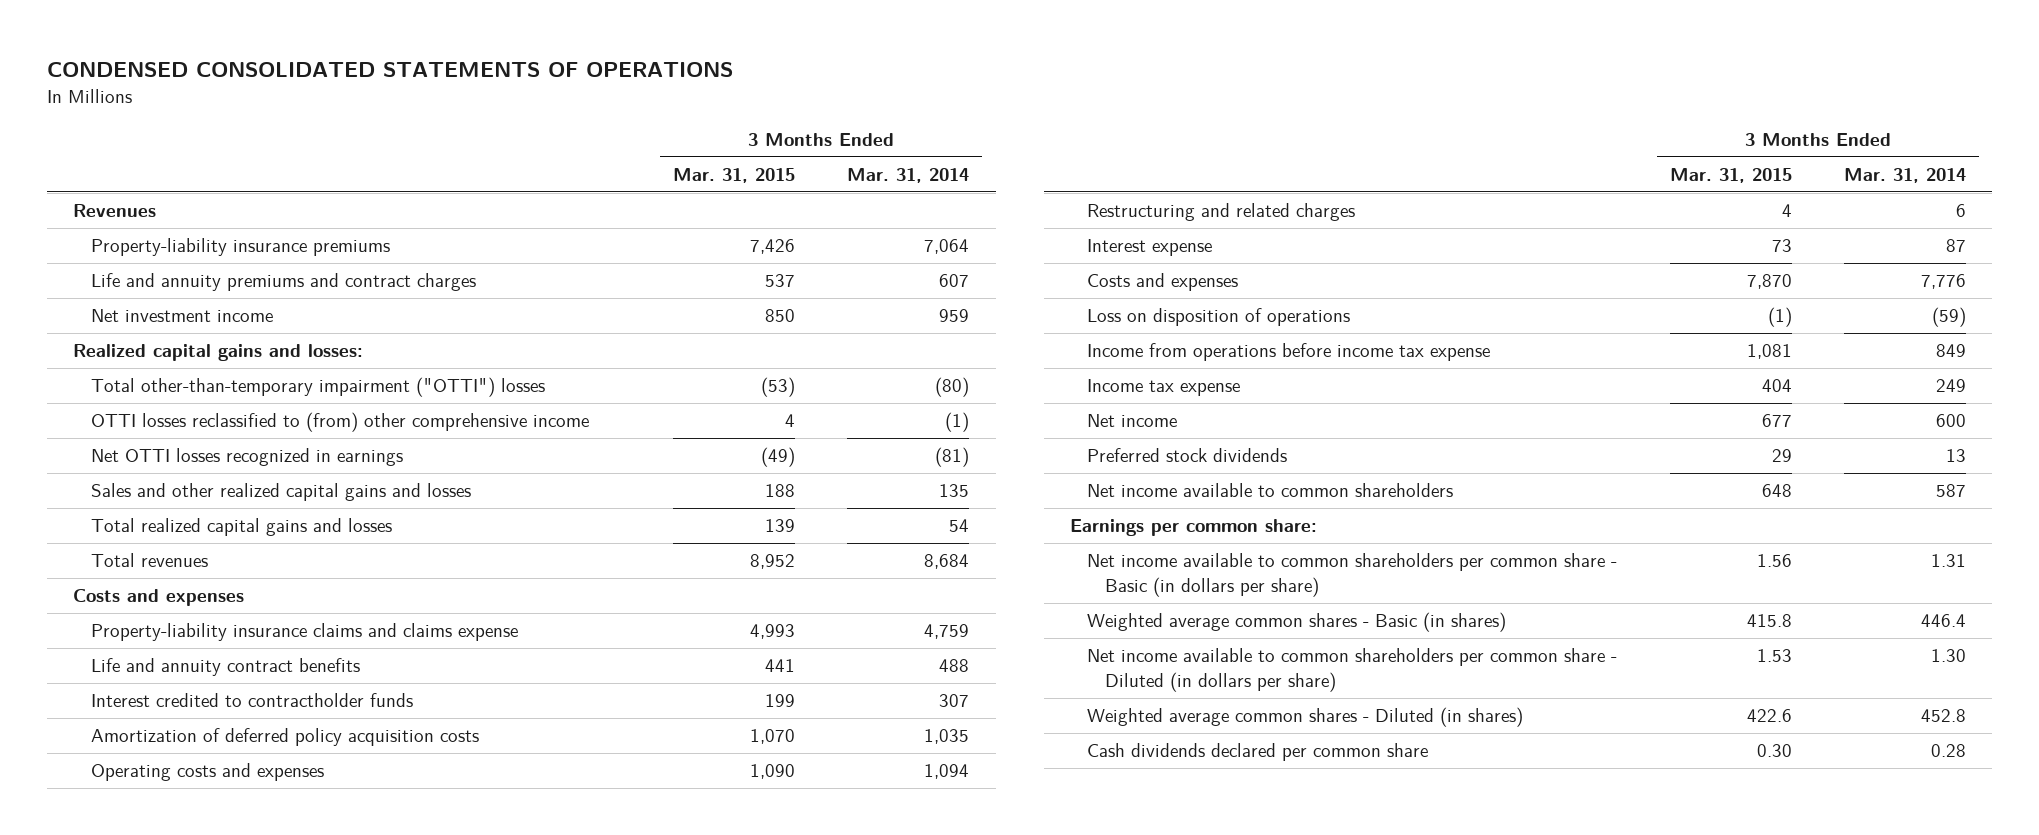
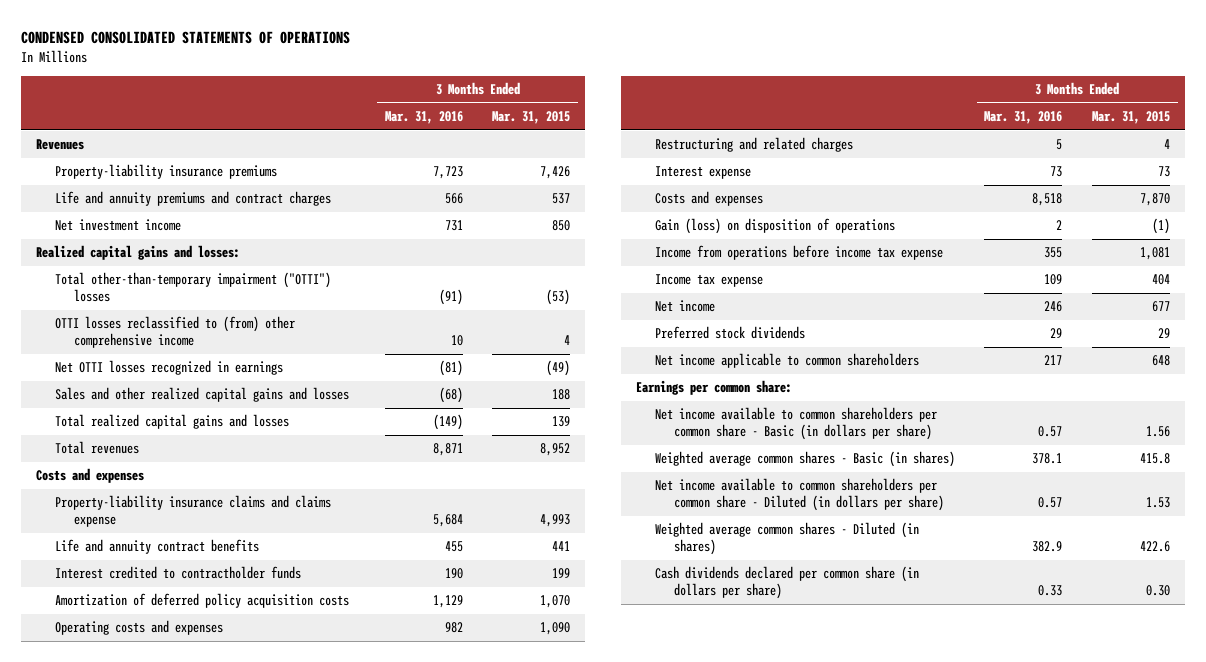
- | 3 Months Ended Mar. 31, 2015 | 3 Months Ended Mar. 31, 2014
+ | 3 Months Ended Mar. 31, 2016 | 3 Months Ended Mar. 31, 2015
- Loss on disposition of operations | (1) | (59)
+ Gain (loss) on disposition of operations | 2 | (1)
- Net income available to common shareholders | 648 | 587
+ Net income applicable to common shareholders | 217 | 648
- Cash dividends declared per common share | 0.30 | 0.28
+ Cash dividends declared per common share (in dollars per share) | 0.33 | 0.30

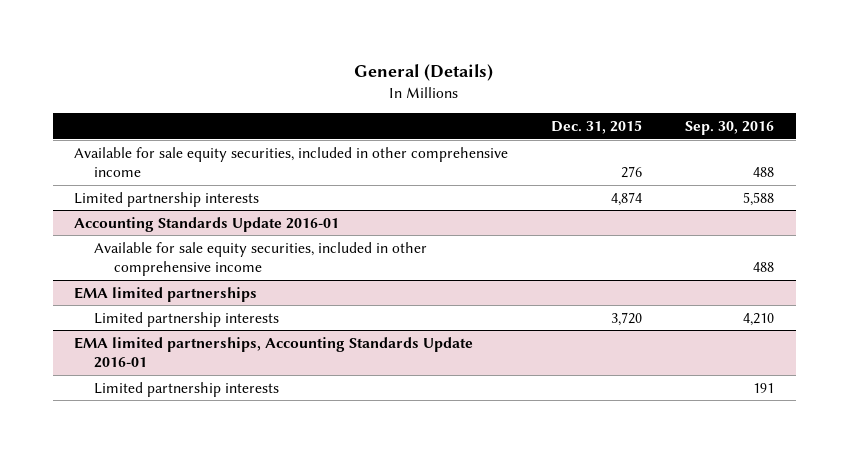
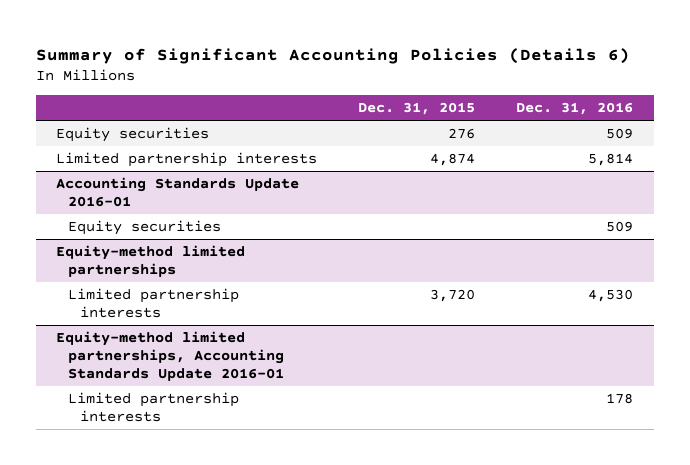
- General (Details)
+ Summary of Significant Accounting Policies (Details 6)
- | Dec. 31, 2015 | Sep. 30, 2016
+ | Dec. 31, 2015 | Dec. 31, 2016
- Available for sale equity securities, included in other comprehensive income | 276 | 488
+ Equity securities | 276 | 509
@ Accounting Standards Update 2016-01
- Available for sale equity securities, included in other comprehensive income | | 488
- EMA limited partnerships
@ Accounting Standards Update 2016-01
+ Equity securities | | 509
+ Equity-method limited partnerships
- EMA limited partnerships, Accounting Standards Update 2016-01
+ Equity-method limited partnerships, Accounting Standards Update 2016-01

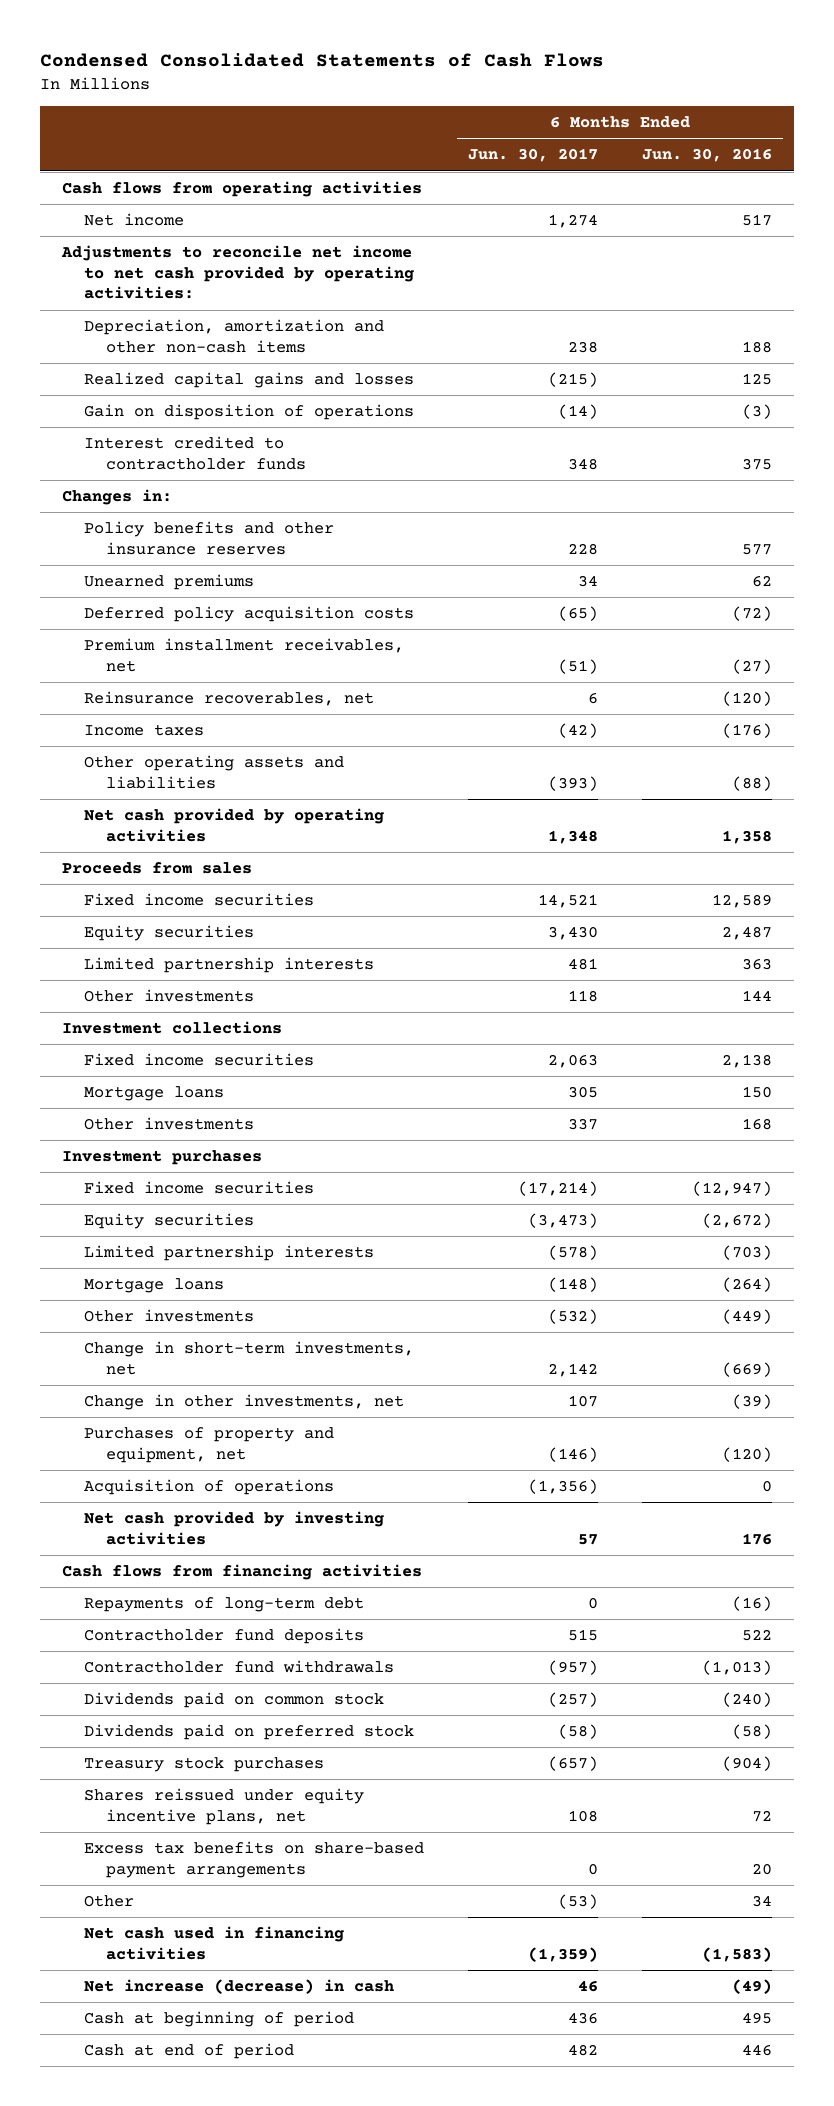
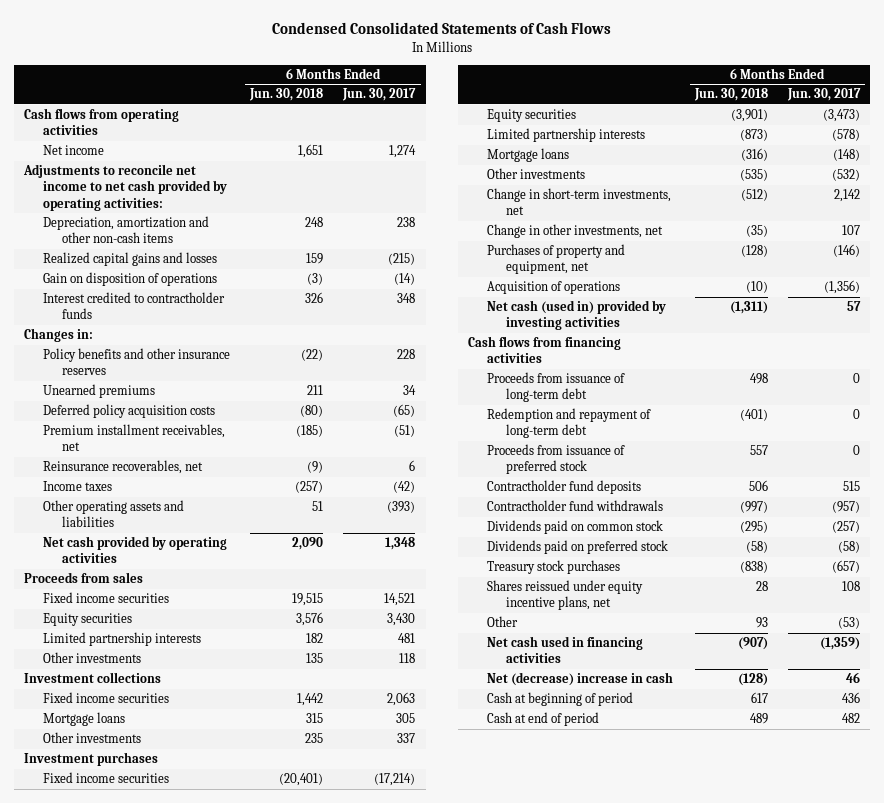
- | 6 Months Ended Jun. 30, 2017 | 6 Months Ended Jun. 30, 2016
+ | 6 Months Ended Jun. 30, 2018 | 6 Months Ended Jun. 30, 2017
- Net cash provided by investing activities | 57 | 176
+ Net cash (used in) provided by investing activities | (1,311) | 57
- Repayments of long-term debt | 0 | (16)
+ Proceeds from issuance of long-term debt | 498 | 0
+ Redemption and repayment of long-term debt | (401) | 0
+ Proceeds from issuance of preferred stock | 557 | 0
- Excess tax benefits on share-based payment arrangements | 0 | 20
- Net increase (decrease) in cash | 46 | (49)
+ Net (decrease) increase in cash | (128) | 46

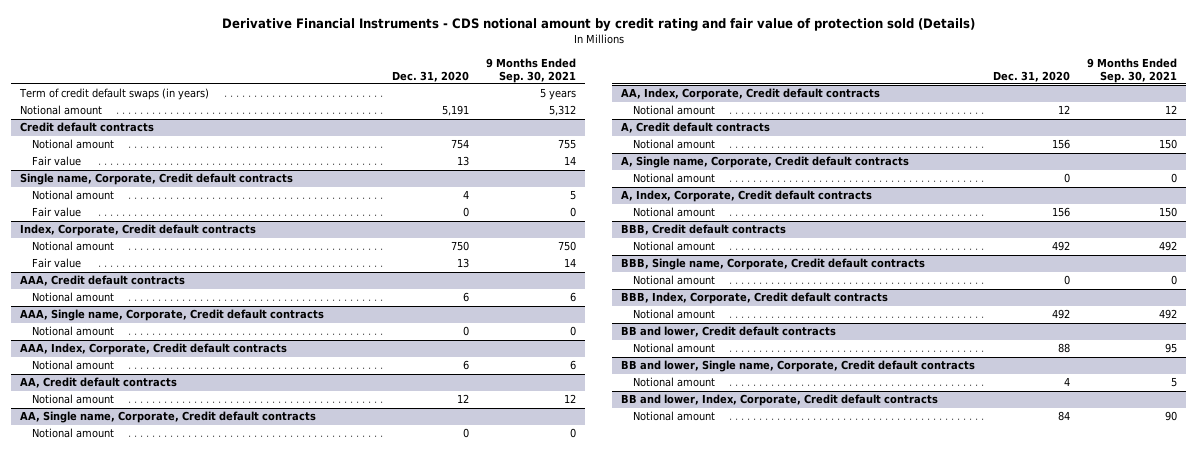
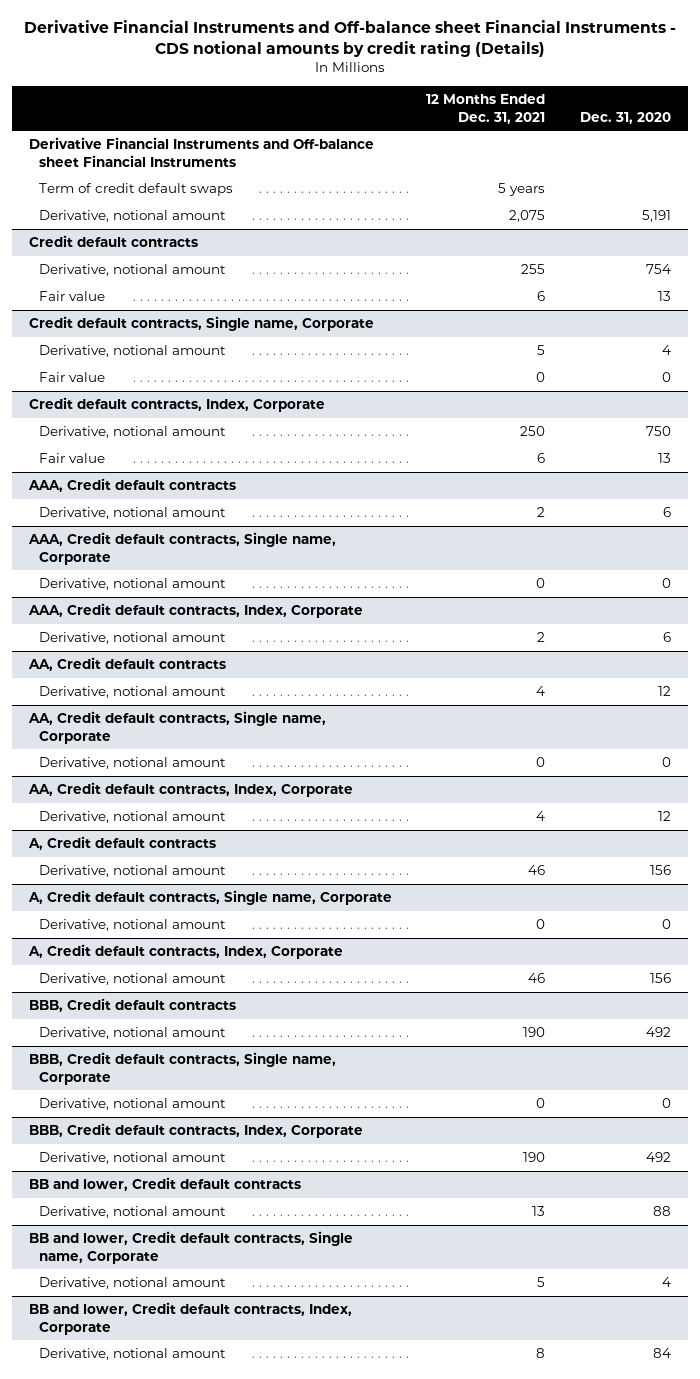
- Derivative Financial Instruments - CDS notional amount by credit rating and fair value of protection sold (Details)
+ Derivative Financial Instruments and Off-balance sheet Financial Instruments - CDS notional amounts by credit rating (Details)
- | Dec. 31, 2020 | 9 Months Ended Sep. 30, 2021
+ | 12 Months Ended Dec. 31, 2021 | Dec. 31, 2020
- Term of credit default swaps (in years) | | 5 years
- Notional amount | 5,191 | 5,312
+ Derivative Financial Instruments and Off-balance sheet Financial Instruments
+ Term of credit default swaps | 5 years |
+ Derivative, notional amount | 2,075 | 5,191
@ Credit default contracts
- Notional amount | 754 | 755
+ Derivative, notional amount | 255 | 754
- Single name, Corporate, Credit default contracts
- Notional amount | 4 | 5
+ Credit default contracts, Single name, Corporate
+ Derivative, notional amount | 5 | 4
- Index, Corporate, Credit default contracts
- Notional amount | 750 | 750
+ Credit default contracts, Index, Corporate
+ Derivative, notional amount | 250 | 750
@ AAA, Credit default contracts
- Notional amount | 6 | 6
- AAA, Single name, Corporate, Credit default contracts
- Notional amount | 0 | 0
- AAA, Index, Corporate, Credit default contracts
- Notional amount | 6 | 6
@ AAA, Credit default contracts
+ Derivative, notional amount | 2 | 6
+ AAA, Credit default contracts, Single name, Corporate
+ Derivative, notional amount | 0 | 0
+ AAA, Credit default contracts, Index, Corporate
+ Derivative, notional amount | 2 | 6
@ AA, Credit default contracts
- Notional amount | 12 | 12
- AA, Single name, Corporate, Credit default contracts
- Notional amount | 0 | 0
- AA, Index, Corporate, Credit default contracts
- Notional amount | 12 | 12
@ AA, Credit default contracts
+ Derivative, notional amount | 4 | 12
+ AA, Credit default contracts, Single name, Corporate
+ Derivative, notional amount | 0 | 0
+ AA, Credit default contracts, Index, Corporate
+ Derivative, notional amount | 4 | 12
@ A, Credit default contracts
- Notional amount | 156 | 150
- A, Single name, Corporate, Credit default contracts
- Notional amount | 0 | 0
- A, Index, Corporate, Credit default contracts
- Notional amount | 156 | 150
@ A, Credit default contracts
+ Derivative, notional amount | 46 | 156
+ A, Credit default contracts, Single name, Corporate
+ Derivative, notional amount | 0 | 0
+ A, Credit default contracts, Index, Corporate
+ Derivative, notional amount | 46 | 156
@ BBB, Credit default contracts
- Notional amount | 492 | 492
- BBB, Single name, Corporate, Credit default contracts
- Notional amount | 0 | 0
- BBB, Index, Corporate, Credit default contracts
- Notional amount | 492 | 492
@ BBB, Credit default contracts
+ Derivative, notional amount | 190 | 492
+ BBB, Credit default contracts, Single name, Corporate
+ Derivative, notional amount | 0 | 0
+ BBB, Credit default contracts, Index, Corporate
+ Derivative, notional amount | 190 | 492
@ BB and lower, Credit default contracts
- Notional amount | 88 | 95
- BB and lower, Single name, Corporate, Credit default contracts
- Notional amount | 4 | 5
- BB and lower, Index, Corporate, Credit default contracts
- Notional amount | 84 | 90
@ BB and lower, Credit default contracts
+ Derivative, notional amount | 13 | 88
+ BB and lower, Credit default contracts, Single name, Corporate
+ Derivative, notional amount | 5 | 4
+ BB and lower, Credit default contracts, Index, Corporate
+ Derivative, notional amount | 8 | 84

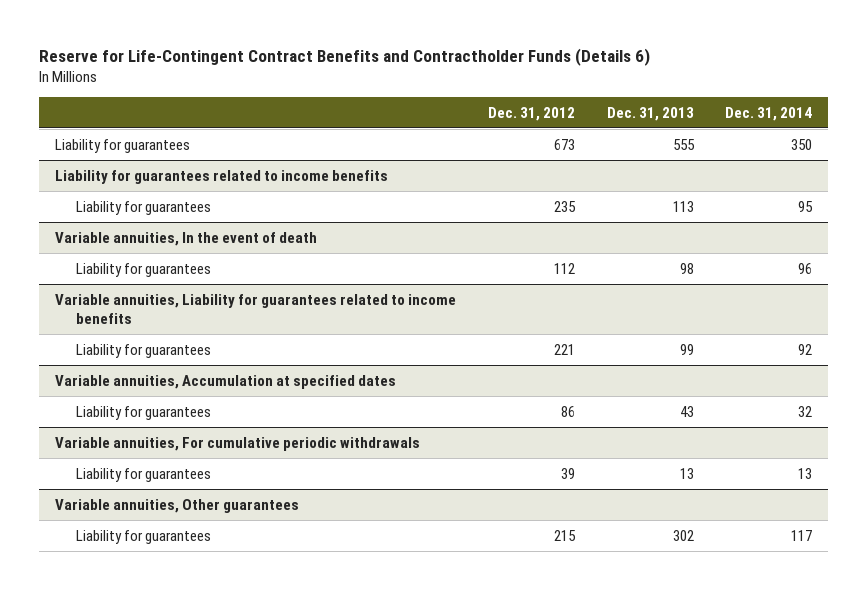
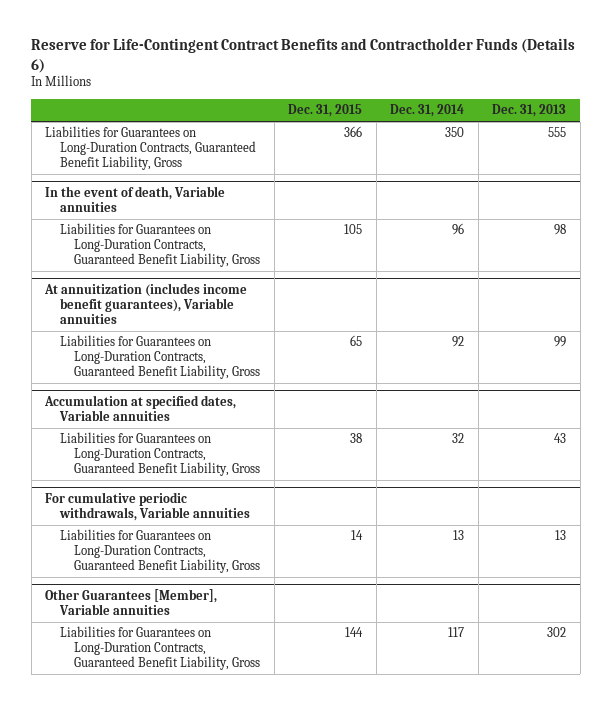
- | Dec. 31, 2012 | Dec. 31, 2013 | Dec. 31, 2014
+ | Dec. 31, 2015 | Dec. 31, 2014 | Dec. 31, 2013
- Liability for guarantees | 673 | 555 | 350
- Liability for guarantees related to income benefits
- Liability for guarantees | 235 | 113 | 95
- Variable annuities, In the event of death
- Liability for guarantees | 112 | 98 | 96
- Variable annuities, Liability for guarantees related to income benefits
- Liability for guarantees | 221 | 99 | 92
- Variable annuities, Accumulation at specified dates
- Liability for guarantees | 86 | 43 | 32
- Variable annuities, For cumulative periodic withdrawals
- Liability for guarantees | 39 | 13 | 13
- Variable annuities, Other guarantees
- Liability for guarantees | 215 | 302 | 117
+ Liabilities for Guarantees on Long-Duration Contracts, Guaranteed Benefit Liability, Gross | 366 | 350 | 555
+ In the event of death, Variable annuities
+ Liabilities for Guarantees on Long-Duration Contracts, Guaranteed Benefit Liability, Gross | 105 | 96 | 98
+ At annuitization (includes income benefit guarantees), Variable annuities
+ Liabilities for Guarantees on Long-Duration Contracts, Guaranteed Benefit Liability, Gross | 65 | 92 | 99
+ Accumulation at specified dates, Variable annuities
+ Liabilities for Guarantees on Long-Duration Contracts, Guaranteed Benefit Liability, Gross | 38 | 32 | 43
+ For cumulative periodic withdrawals, Variable annuities
+ Liabilities for Guarantees on Long-Duration Contracts, Guaranteed Benefit Liability, Gross | 14 | 13 | 13
+ Other Guarantees [Member], Variable annuities
+ Liabilities for Guarantees on Long-Duration Contracts, Guaranteed Benefit Liability, Gross | 144 | 117 | 302

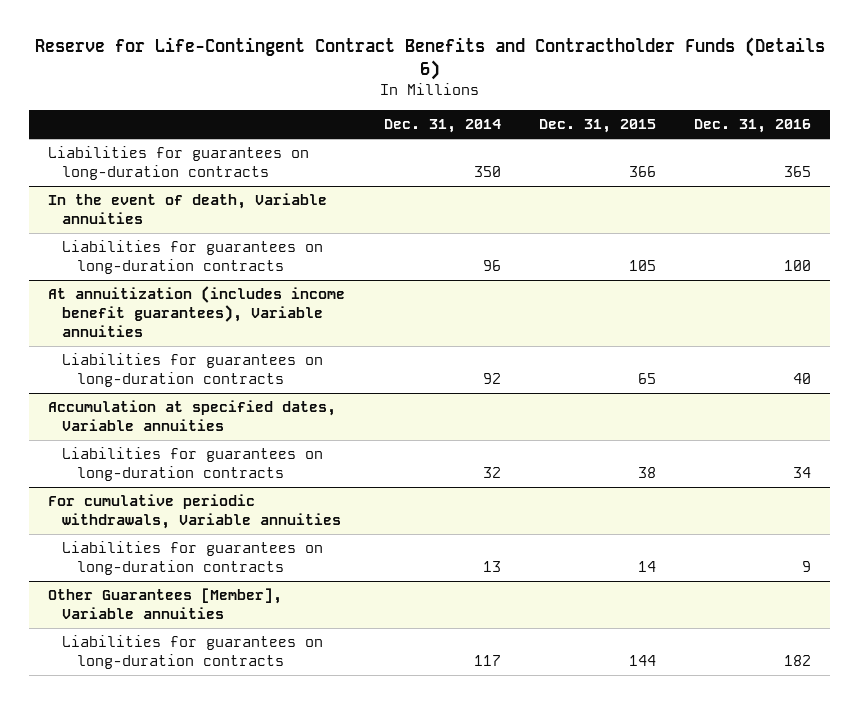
- | Dec. 31, 2015 | Dec. 31, 2014 | Dec. 31, 2013
+ | Dec. 31, 2014 | Dec. 31, 2015 | Dec. 31, 2016
- Liabilities for Guarantees on Long-Duration Contracts, Guaranteed Benefit Liability, Gross | 366 | 350 | 555
+ Liabilities for guarantees on long-duration contracts | 350 | 366 | 365
@ In the event of death, Variable annuities
- Liabilities for Guarantees on Long-Duration Contracts, Guaranteed Benefit Liability, Gross | 105 | 96 | 98
+ Liabilities for guarantees on long-duration contracts | 96 | 105 | 100
@ At annuitization (includes income benefit guarantees), Variable annuities
- Liabilities for Guarantees on Long-Duration Contracts, Guaranteed Benefit Liability, Gross | 65 | 92 | 99
+ Liabilities for guarantees on long-duration contracts | 92 | 65 | 40
@ Accumulation at specified dates, Variable annuities
- Liabilities for Guarantees on Long-Duration Contracts, Guaranteed Benefit Liability, Gross | 38 | 32 | 43
+ Liabilities for guarantees on long-duration contracts | 32 | 38 | 34
@ For cumulative periodic withdrawals, Variable annuities
- Liabilities for Guarantees on Long-Duration Contracts, Guaranteed Benefit Liability, Gross | 14 | 13 | 13
+ Liabilities for guarantees on long-duration contracts | 13 | 14 | 9
@ Other Guarantees [Member], Variable annuities
- Liabilities for Guarantees on Long-Duration Contracts, Guaranteed Benefit Liability, Gross | 144 | 117 | 302
+ Liabilities for guarantees on long-duration contracts | 117 | 144 | 182

